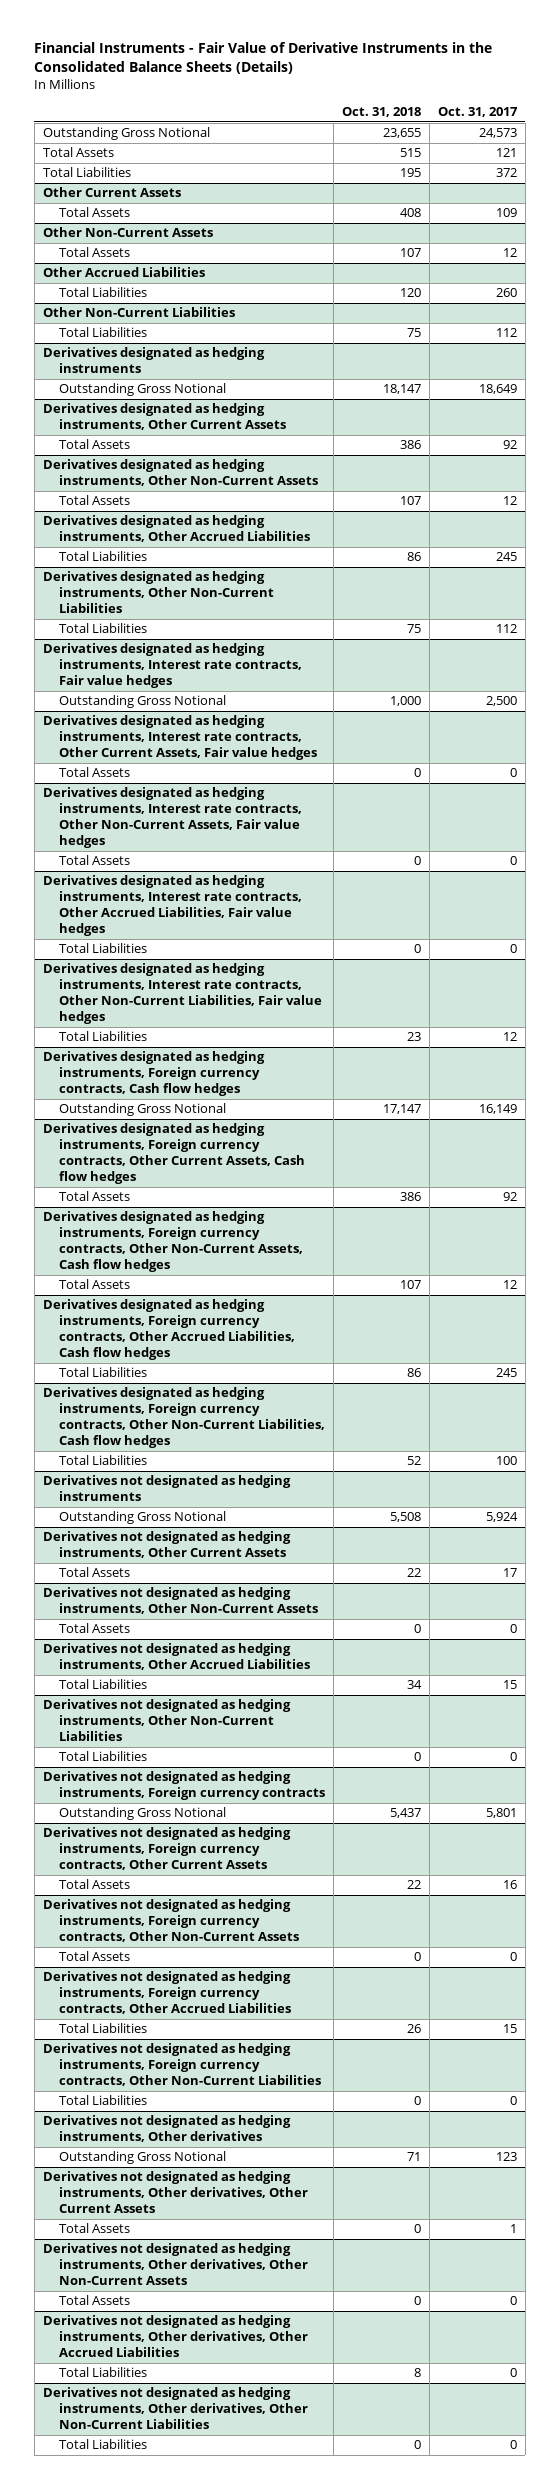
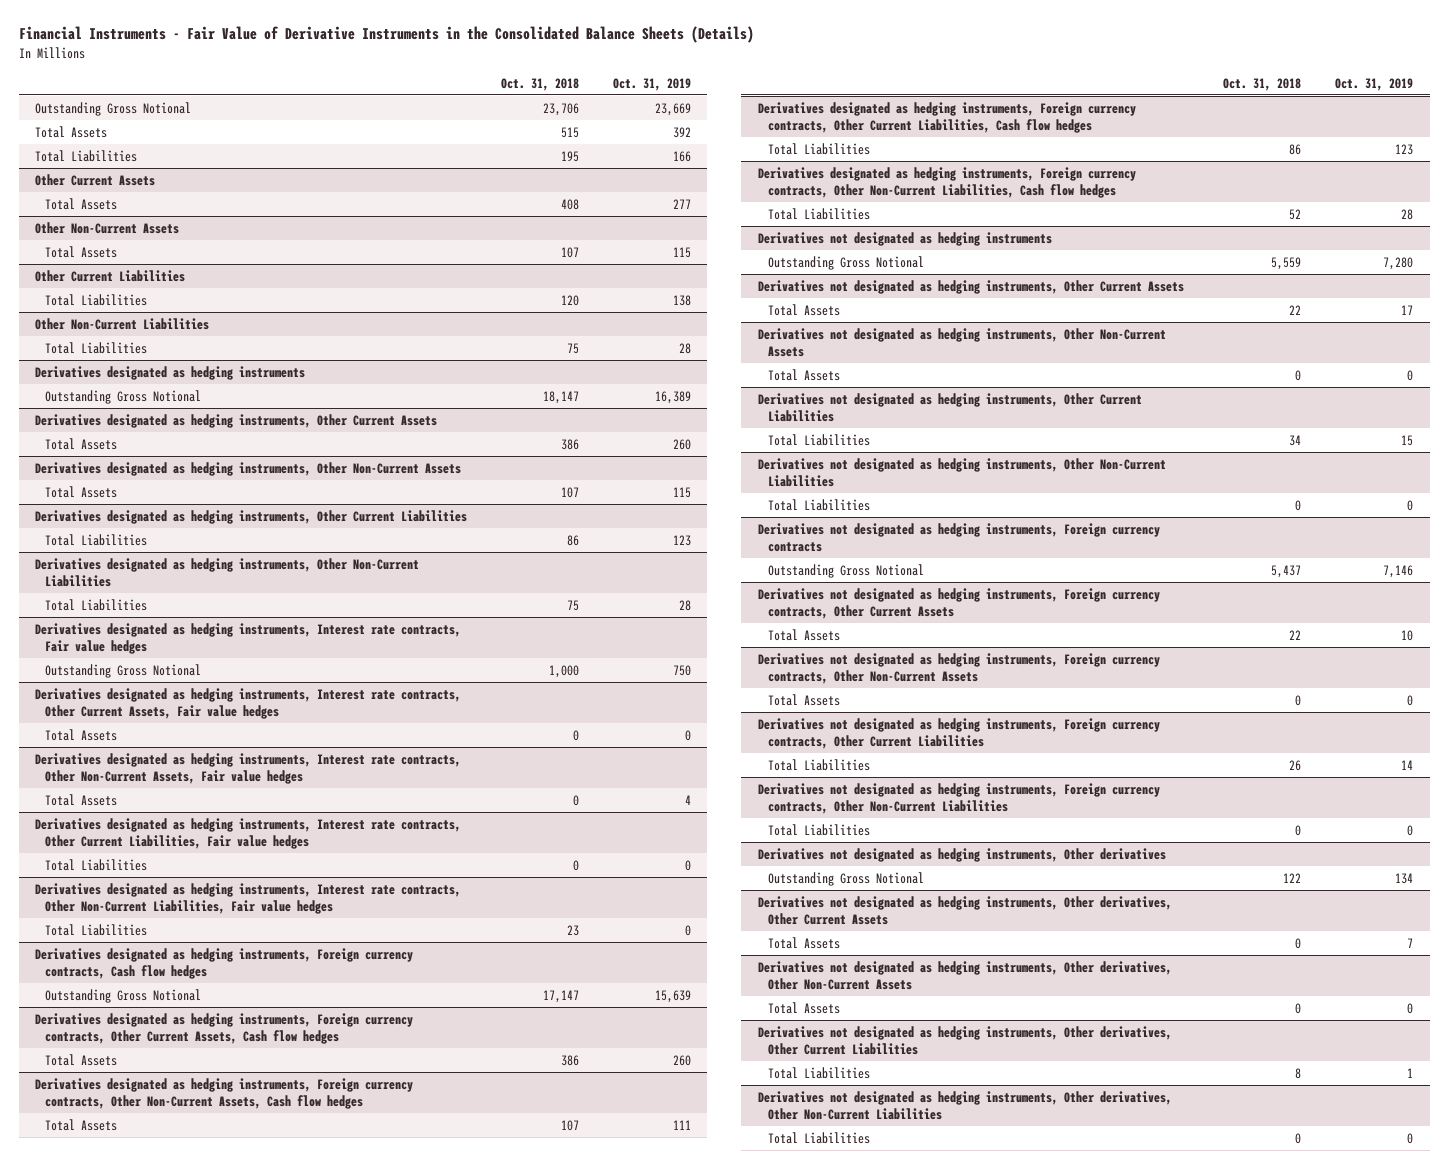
- | Oct. 31, 2018 | Oct. 31, 2017
+ | Oct. 31, 2018 | Oct. 31, 2019
- Outstanding Gross Notional | 23,655 | 24,573
+ Outstanding Gross Notional | 23,706 | 23,669
- Other Accrued Liabilities
+ Other Current Liabilities
- Derivatives designated as hedging instruments, Other Accrued Liabilities
+ Derivatives designated as hedging instruments, Other Current Liabilities
- Derivatives designated as hedging instruments, Interest rate contracts, Other Accrued Liabilities, Fair value hedges
+ Derivatives designated as hedging instruments, Interest rate contracts, Other Current Liabilities, Fair value hedges
- Derivatives designated as hedging instruments, Foreign currency contracts, Other Accrued Liabilities, Cash flow hedges
+ Derivatives designated as hedging instruments, Foreign currency contracts, Other Current Liabilities, Cash flow hedges
@ Derivatives not designated as hedging instruments
- Outstanding Gross Notional | 5,508 | 5,924
+ Outstanding Gross Notional | 5,559 | 7,280
- Derivatives not designated as hedging instruments, Other Accrued Liabilities
+ Derivatives not designated as hedging instruments, Other Current Liabilities
- Derivatives not designated as hedging instruments, Foreign currency contracts, Other Accrued Liabilities
+ Derivatives not designated as hedging instruments, Foreign currency contracts, Other Current Liabilities
@ Derivatives not designated as hedging instruments, Other derivatives
- Outstanding Gross Notional | 71 | 123
+ Outstanding Gross Notional | 122 | 134
- Derivatives not designated as hedging instruments, Other derivatives, Other Accrued Liabilities
+ Derivatives not designated as hedging instruments, Other derivatives, Other Current Liabilities

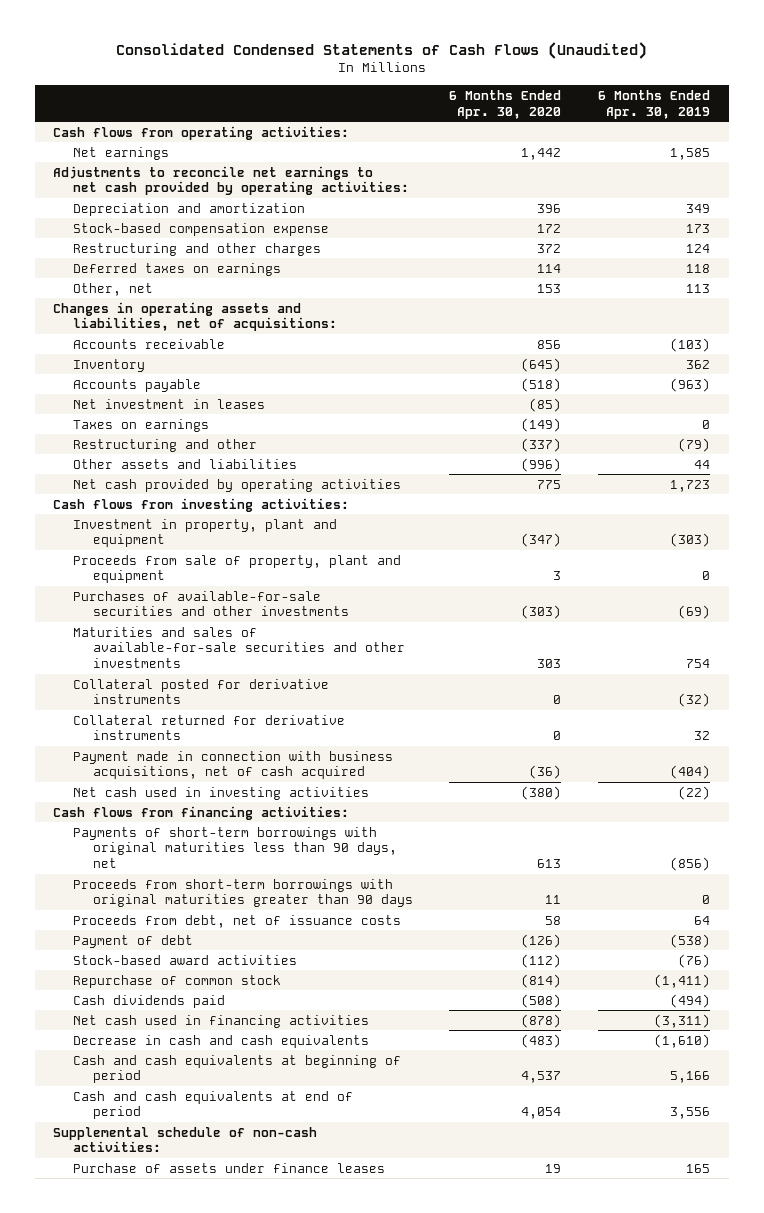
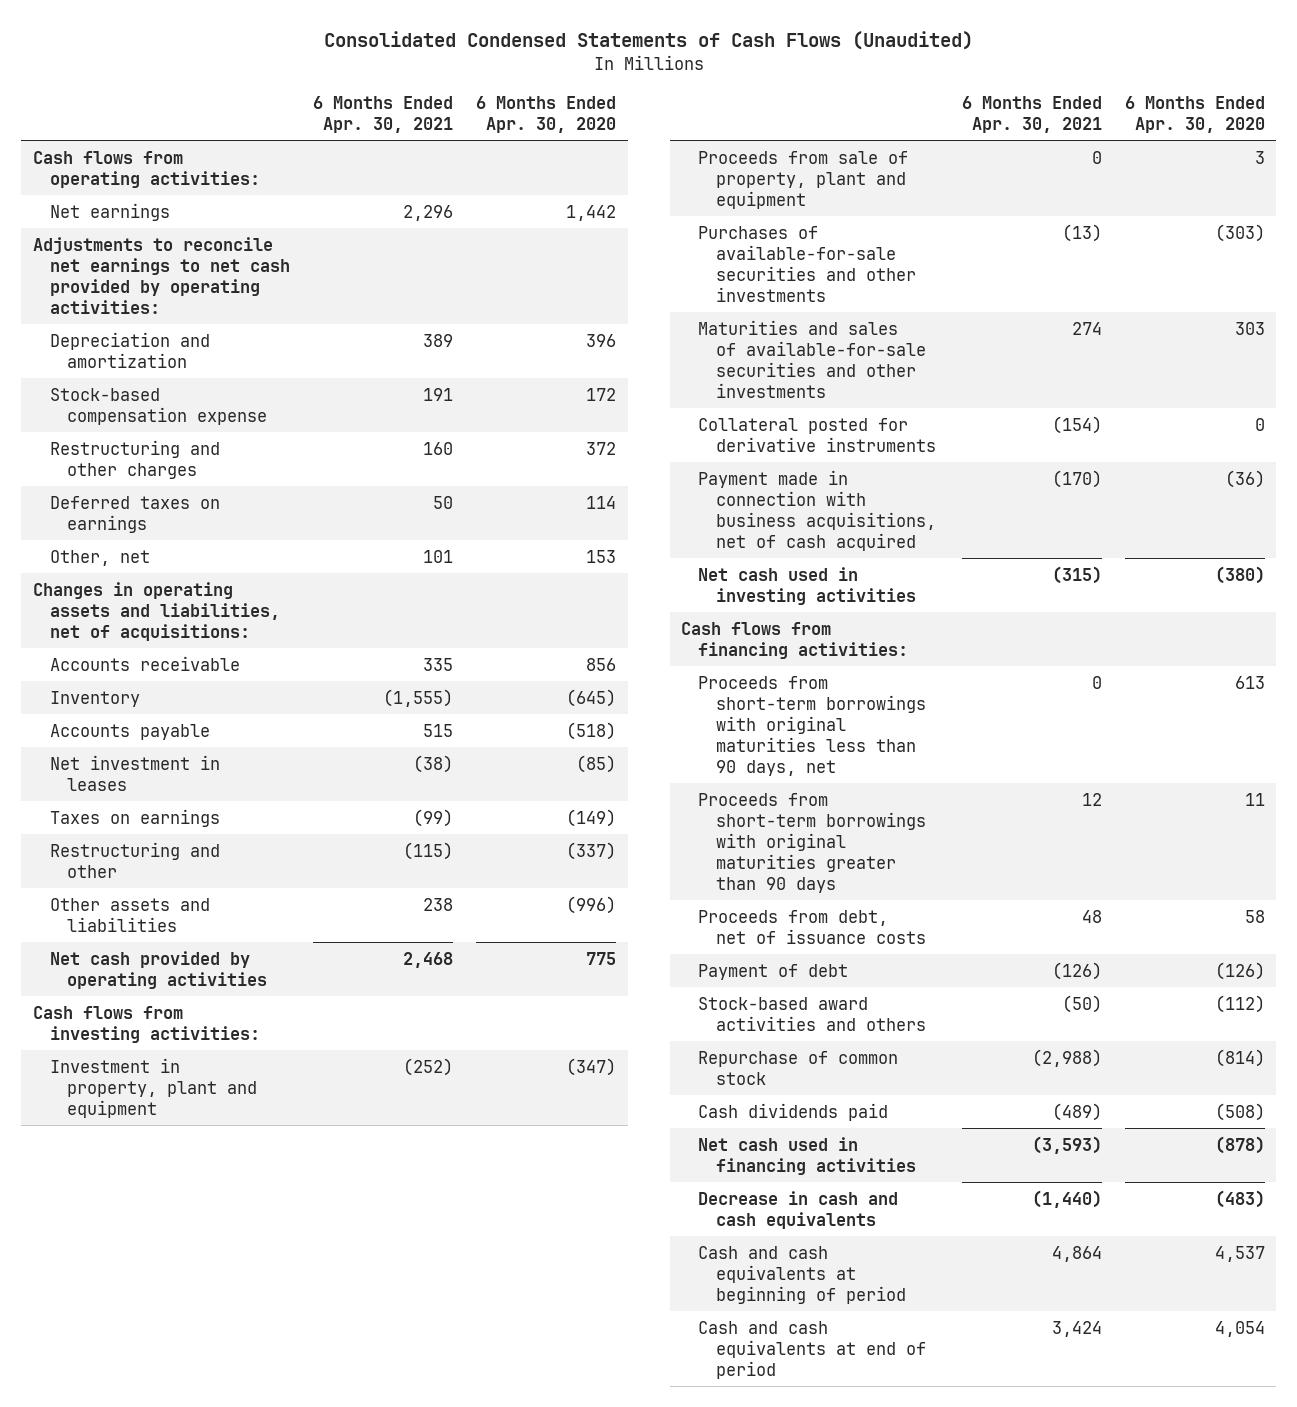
- | 6 Months Ended Apr. 30, 2020 | 6 Months Ended Apr. 30, 2019
+ | 6 Months Ended Apr. 30, 2021 | 6 Months Ended Apr. 30, 2020
- Collateral returned for derivative instruments | 0 | 32
- Payments of short-term borrowings with original maturities less than 90 days, net | 613 | (856)
+ Proceeds from short-term borrowings with original maturities less than 90 days, net | 0 | 613
- Stock-based award activities | (112) | (76)
+ Stock-based award activities and others | (50) | (112)
- Supplemental schedule of non-cash activities:
- Purchase of assets under finance leases | 19 | 165

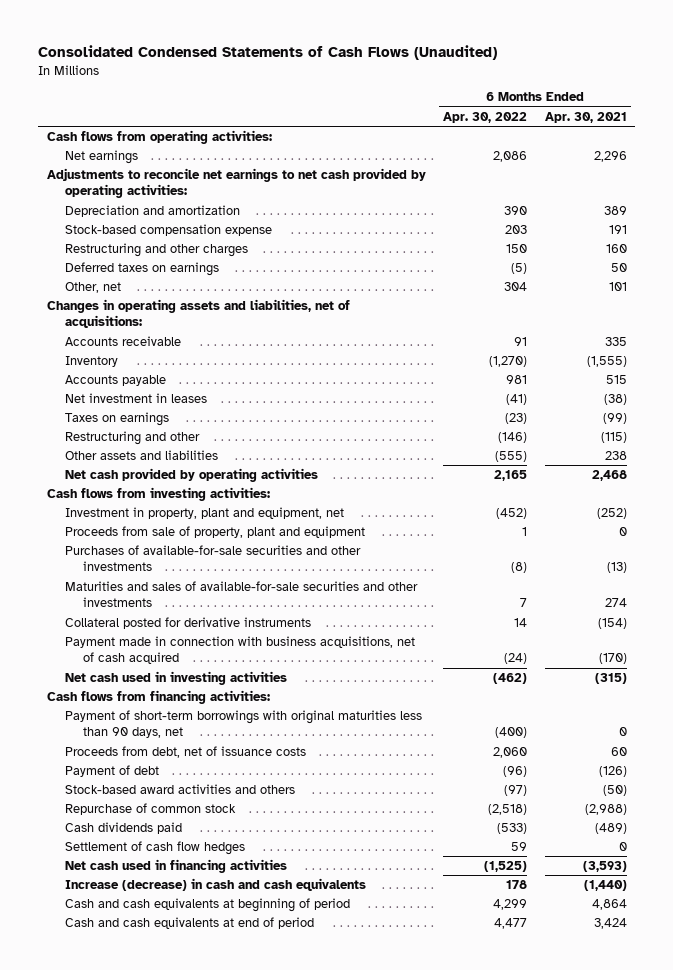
- | 6 Months Ended Apr. 30, 2021 | 6 Months Ended Apr. 30, 2020
+ | 6 Months Ended Apr. 30, 2022 | 6 Months Ended Apr. 30, 2021
- Investment in property, plant and equipment | (252) | (347)
+ Investment in property, plant and equipment, net | (452) | (252)
- Proceeds from short-term borrowings with original maturities less than 90 days, net | 0 | 613
- Proceeds from short-term borrowings with original maturities greater than 90 days | 12 | 11
- Proceeds from debt, net of issuance costs | 48 | 58
+ Payment of short-term borrowings with original maturities less than 90 days, net | (400) | 0
+ Proceeds from debt, net of issuance costs | 2,060 | 60
+ Settlement of cash flow hedges | 59 | 0
- Decrease in cash and cash equivalents | (1,440) | (483)
+ Increase (decrease) in cash and cash equivalents | 178 | (1,440)

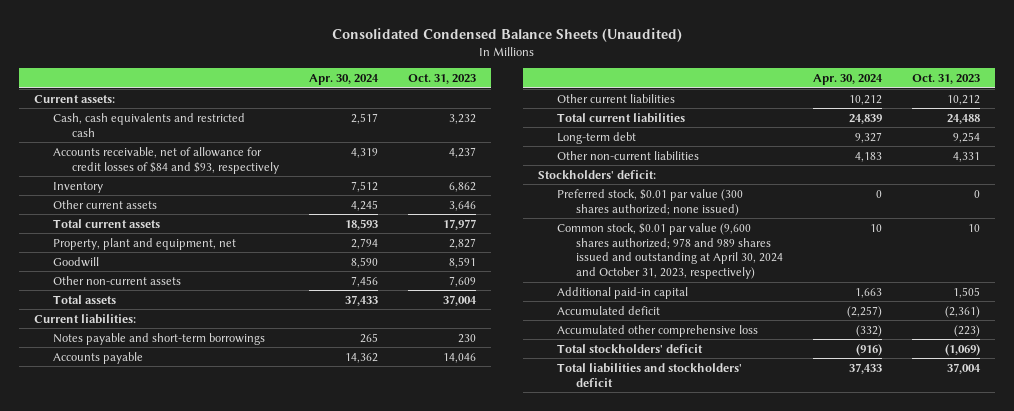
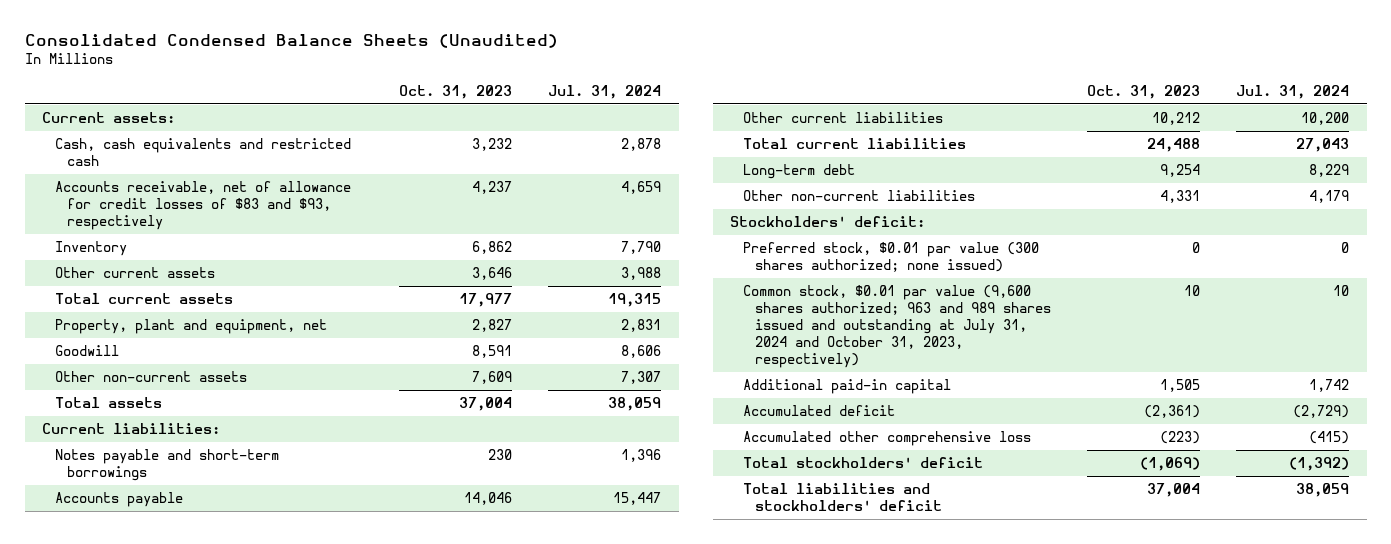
- | Apr. 30, 2024 | Oct. 31, 2023
+ | Oct. 31, 2023 | Jul. 31, 2024
- Accounts receivable, net of allowance for credit losses of $84 and $93, respectively | 4,319 | 4,237
+ Accounts receivable, net of allowance for credit losses of $83 and $93, respectively | 4,237 | 4,659
- Common stock, $0.01 par value (9,600 shares authorized; 978 and 989 shares issued and outstanding at April 30, 2024 and October 31, 2023, respectively) | 10 | 10
+ Common stock, $0.01 par value (9,600 shares authorized; 963 and 989 shares issued and outstanding at July 31, 2024 and October 31, 2023, respectively) | 10 | 10

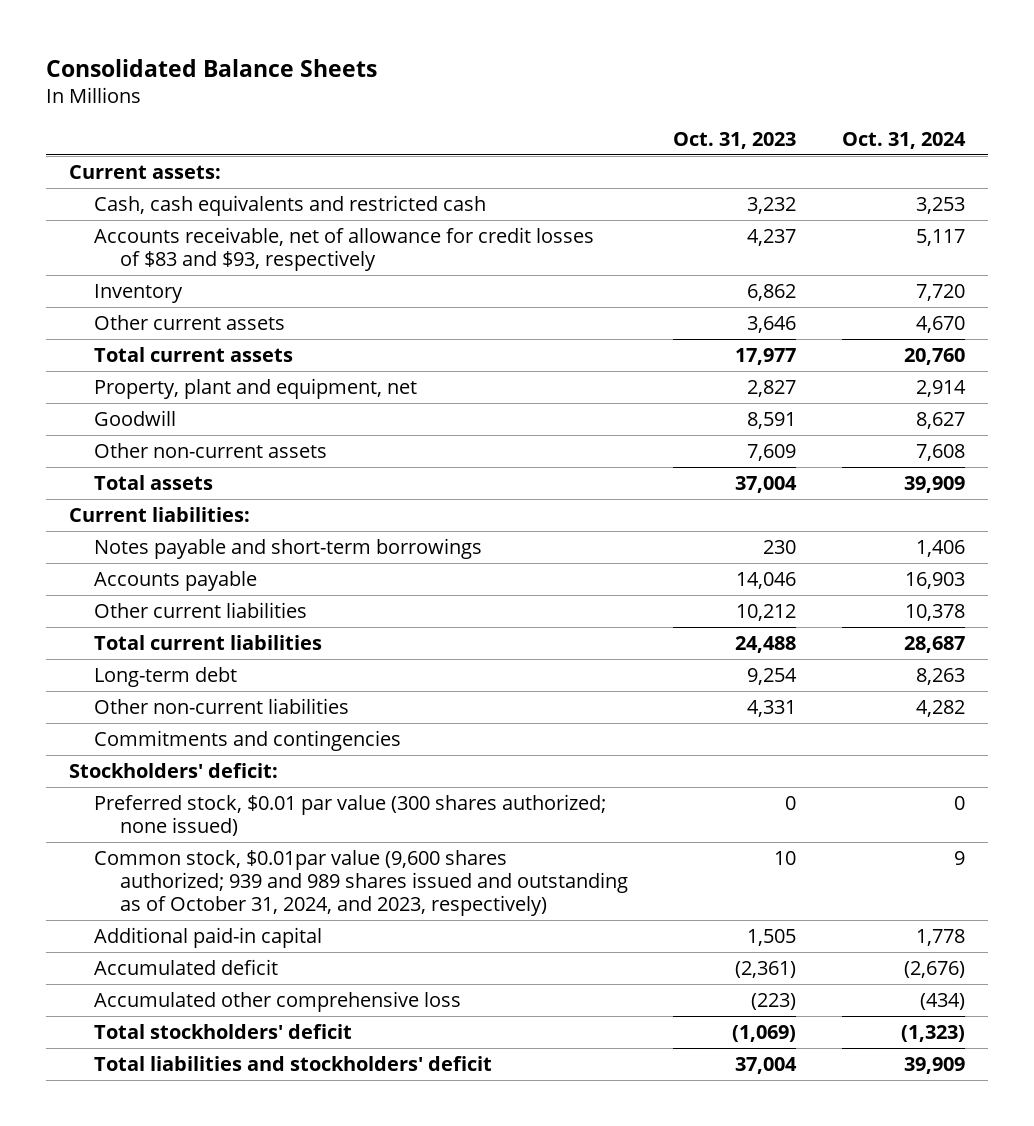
- Consolidated Condensed Balance Sheets (Unaudited)
+ Consolidated Balance Sheets
- | Oct. 31, 2023 | Jul. 31, 2024
+ | Oct. 31, 2023 | Oct. 31, 2024
+ Commitments and contingencies
- Common stock, $0.01 par value (9,600 shares authorized; 963 and 989 shares issued and outstanding at July 31, 2024 and October 31, 2023, respectively) | 10 | 10
+ Common stock, $0.01par value (9,600 shares authorized; 939 and 989 shares issued and outstanding as of October 31, 2024, and 2023, respectively) | 10 | 9

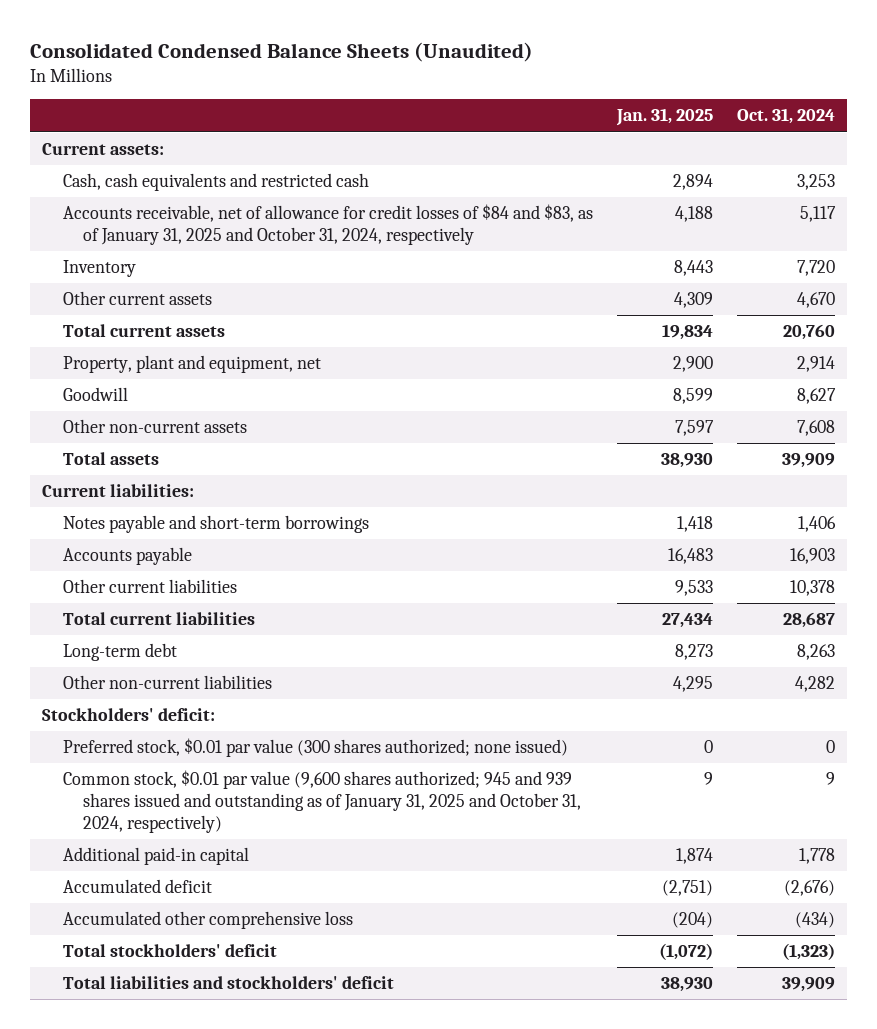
- Consolidated Balance Sheets
+ Consolidated Condensed Balance Sheets (Unaudited)
- | Oct. 31, 2023 | Oct. 31, 2024
+ | Jan. 31, 2025 | Oct. 31, 2024
- Accounts receivable, net of allowance for credit losses of $83 and $93, respectively | 4,237 | 5,117
+ Accounts receivable, net of allowance for credit losses of $84 and $83, as of January 31, 2025 and October 31, 2024, respectively | 4,188 | 5,117
- Commitments and contingencies
- Common stock, $0.01par value (9,600 shares authorized; 939 and 989 shares issued and outstanding as of October 31, 2024, and 2023, respectively) | 10 | 9
+ Common stock, $0.01 par value (9,600 shares authorized; 945 and 939 shares issued and outstanding as of January 31, 2025 and October 31, 2024, respectively) | 9 | 9

